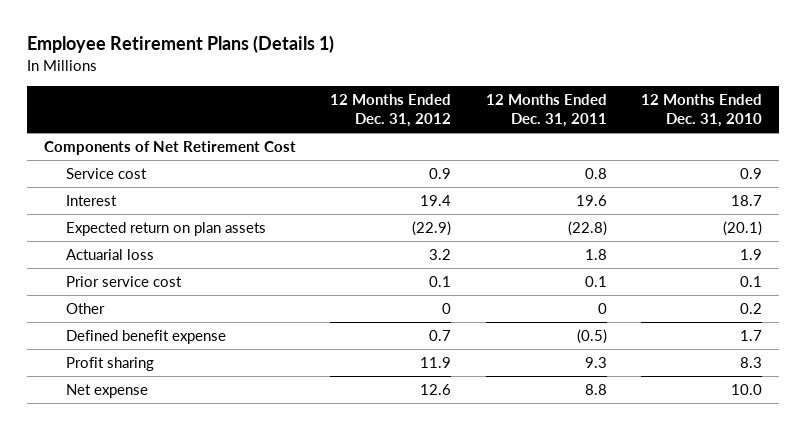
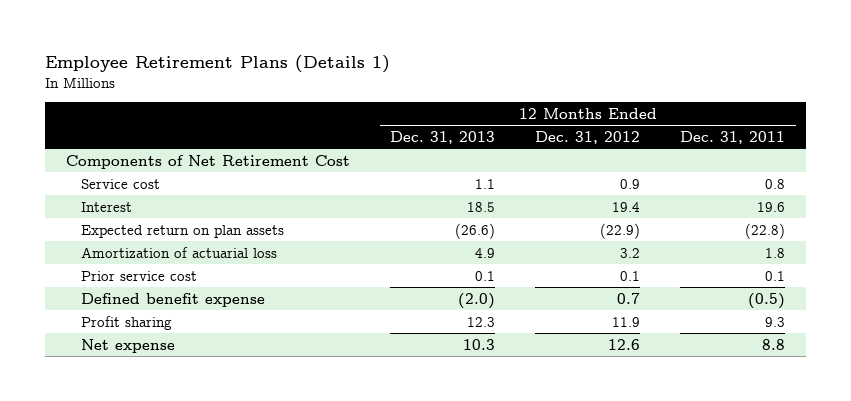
- | 12 Months Ended Dec. 31, 2012 | 12 Months Ended Dec. 31, 2011 | 12 Months Ended Dec. 31, 2010
+ | 12 Months Ended Dec. 31, 2013 | 12 Months Ended Dec. 31, 2012 | 12 Months Ended Dec. 31, 2011
- Actuarial loss | 3.2 | 1.8 | 1.9
+ Amortization of actuarial loss | 4.9 | 3.2 | 1.8
- Other | 0 | 0 | 0.2

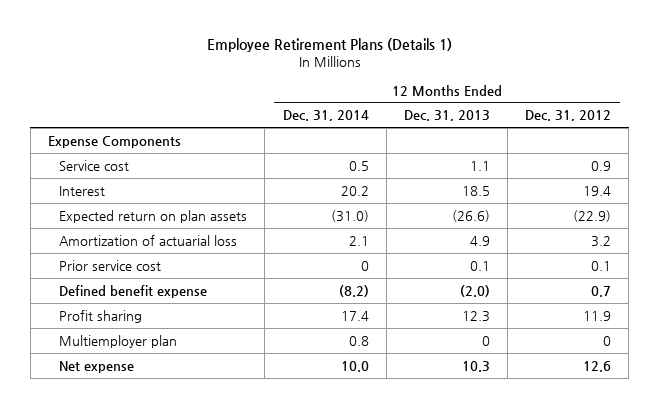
- | 12 Months Ended Dec. 31, 2013 | 12 Months Ended Dec. 31, 2012 | 12 Months Ended Dec. 31, 2011
+ | 12 Months Ended Dec. 31, 2014 | 12 Months Ended Dec. 31, 2013 | 12 Months Ended Dec. 31, 2012
- Components of Net Retirement Cost
+ Expense Components
+ Multiemployer plan | 0.8 | 0 | 0

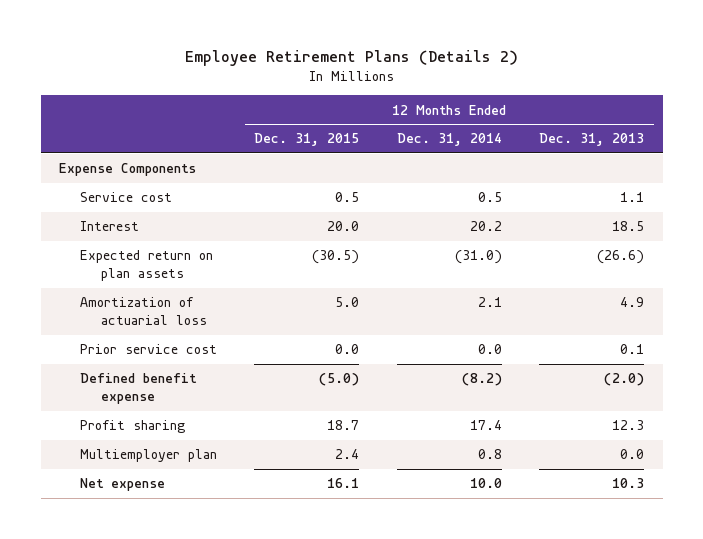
- Employee Retirement Plans (Details 1)
+ Employee Retirement Plans (Details 2)
- | 12 Months Ended Dec. 31, 2014 | 12 Months Ended Dec. 31, 2013 | 12 Months Ended Dec. 31, 2012
+ | 12 Months Ended Dec. 31, 2015 | 12 Months Ended Dec. 31, 2014 | 12 Months Ended Dec. 31, 2013
- Prior service cost | 0 | 0.1 | 0.1
+ Prior service cost | 0.0 | 0.0 | 0.1
- Multiemployer plan | 0.8 | 0 | 0
+ Multiemployer plan | 2.4 | 0.8 | 0.0

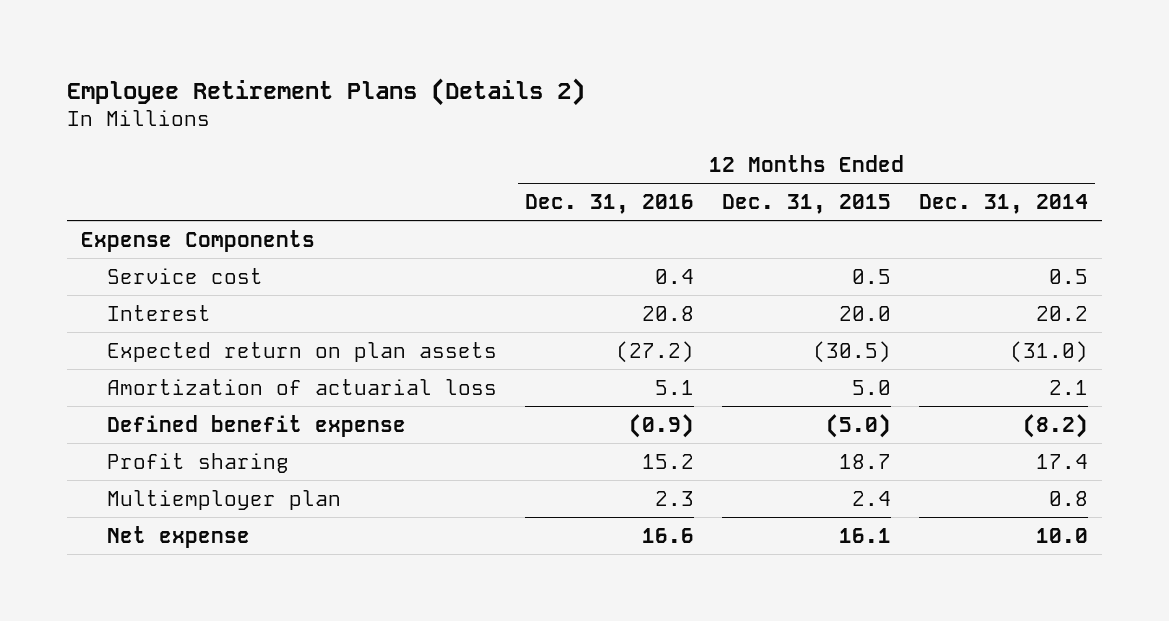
- | 12 Months Ended Dec. 31, 2015 | 12 Months Ended Dec. 31, 2014 | 12 Months Ended Dec. 31, 2013
+ | 12 Months Ended Dec. 31, 2016 | 12 Months Ended Dec. 31, 2015 | 12 Months Ended Dec. 31, 2014
- Prior service cost | 0.0 | 0.0 | 0.1

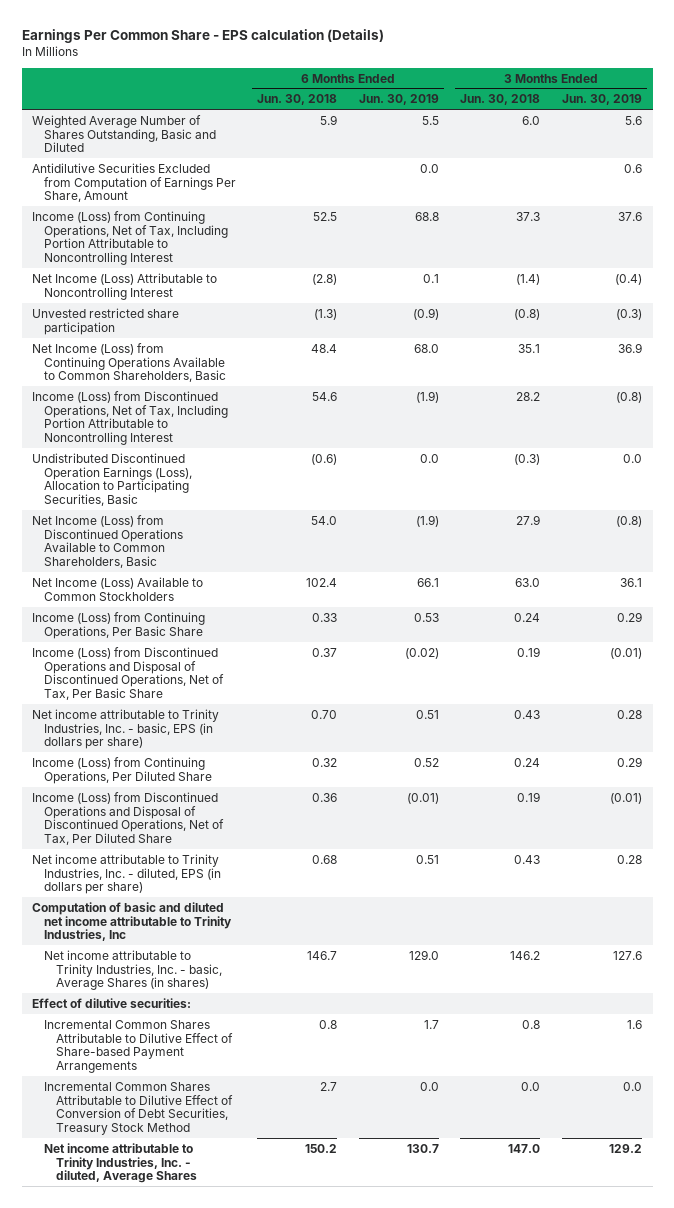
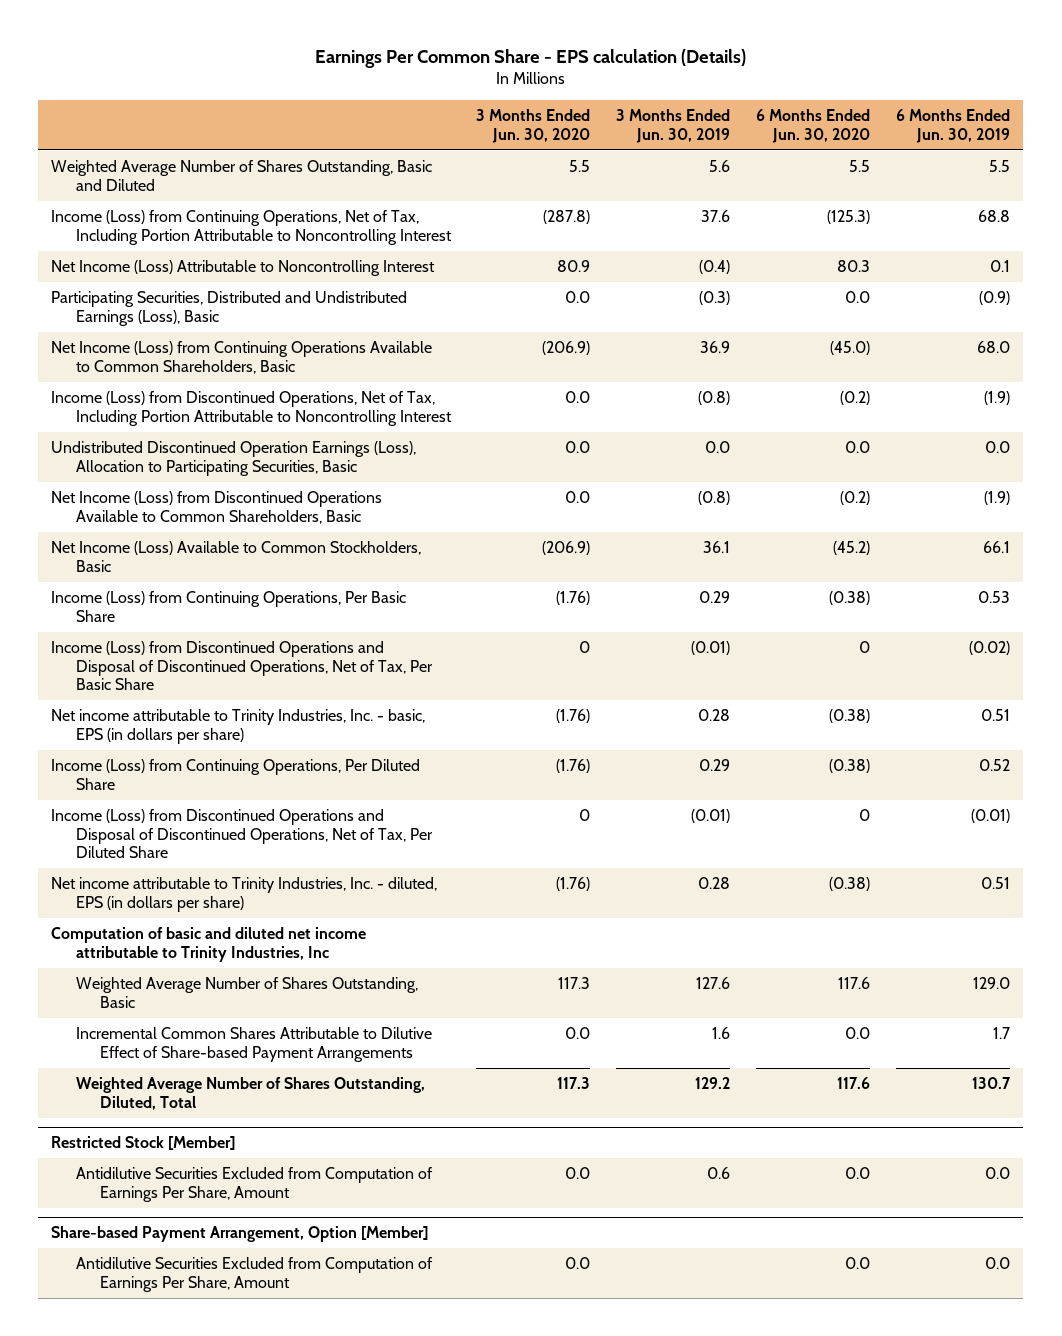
- | 6 Months Ended Jun. 30, 2018 | 6 Months Ended Jun. 30, 2019 | 3 Months Ended Jun. 30, 2018 | 3 Months Ended Jun. 30, 2019
+ | 3 Months Ended Jun. 30, 2020 | 3 Months Ended Jun. 30, 2019 | 6 Months Ended Jun. 30, 2020 | 6 Months Ended Jun. 30, 2019
- Antidilutive Securities Excluded from Computation of Earnings Per Share, Amount | | 0.0 | | 0.6
- Unvested restricted share participation | (1.3) | (0.9) | (0.8) | (0.3)
+ Participating Securities, Distributed and Undistributed Earnings (Loss), Basic | 0.0 | (0.3) | 0.0 | (0.9)
- Net Income (Loss) Available to Common Stockholders | 102.4 | 66.1 | 63.0 | 36.1
+ Net Income (Loss) Available to Common Stockholders, Basic | (206.9) | 36.1 | (45.2) | 66.1
- Net income attributable to Trinity Industries, Inc. - basic, Average Shares (in shares) | 146.7 | 129.0 | 146.2 | 127.6
- Effect of dilutive securities:
+ Weighted Average Number of Shares Outstanding, Basic | 117.3 | 127.6 | 117.6 | 129.0
- Incremental Common Shares Attributable to Dilutive Effect of Conversion of Debt Securities, Treasury Stock Method | 2.7 | 0.0 | 0.0 | 0.0
- Net income attributable to Trinity Industries, Inc. - diluted, Average Shares | 150.2 | 130.7 | 147.0 | 129.2
+ Weighted Average Number of Shares Outstanding, Diluted, Total | 117.3 | 129.2 | 117.6 | 130.7
+ Restricted Stock [Member]
+ Antidilutive Securities Excluded from Computation of Earnings Per Share, Amount | 0.0 | 0.6 | 0.0 | 0.0
+ Share-based Payment Arrangement, Option [Member]
+ Antidilutive Securities Excluded from Computation of Earnings Per Share, Amount | 0.0 | | 0.0 | 0.0

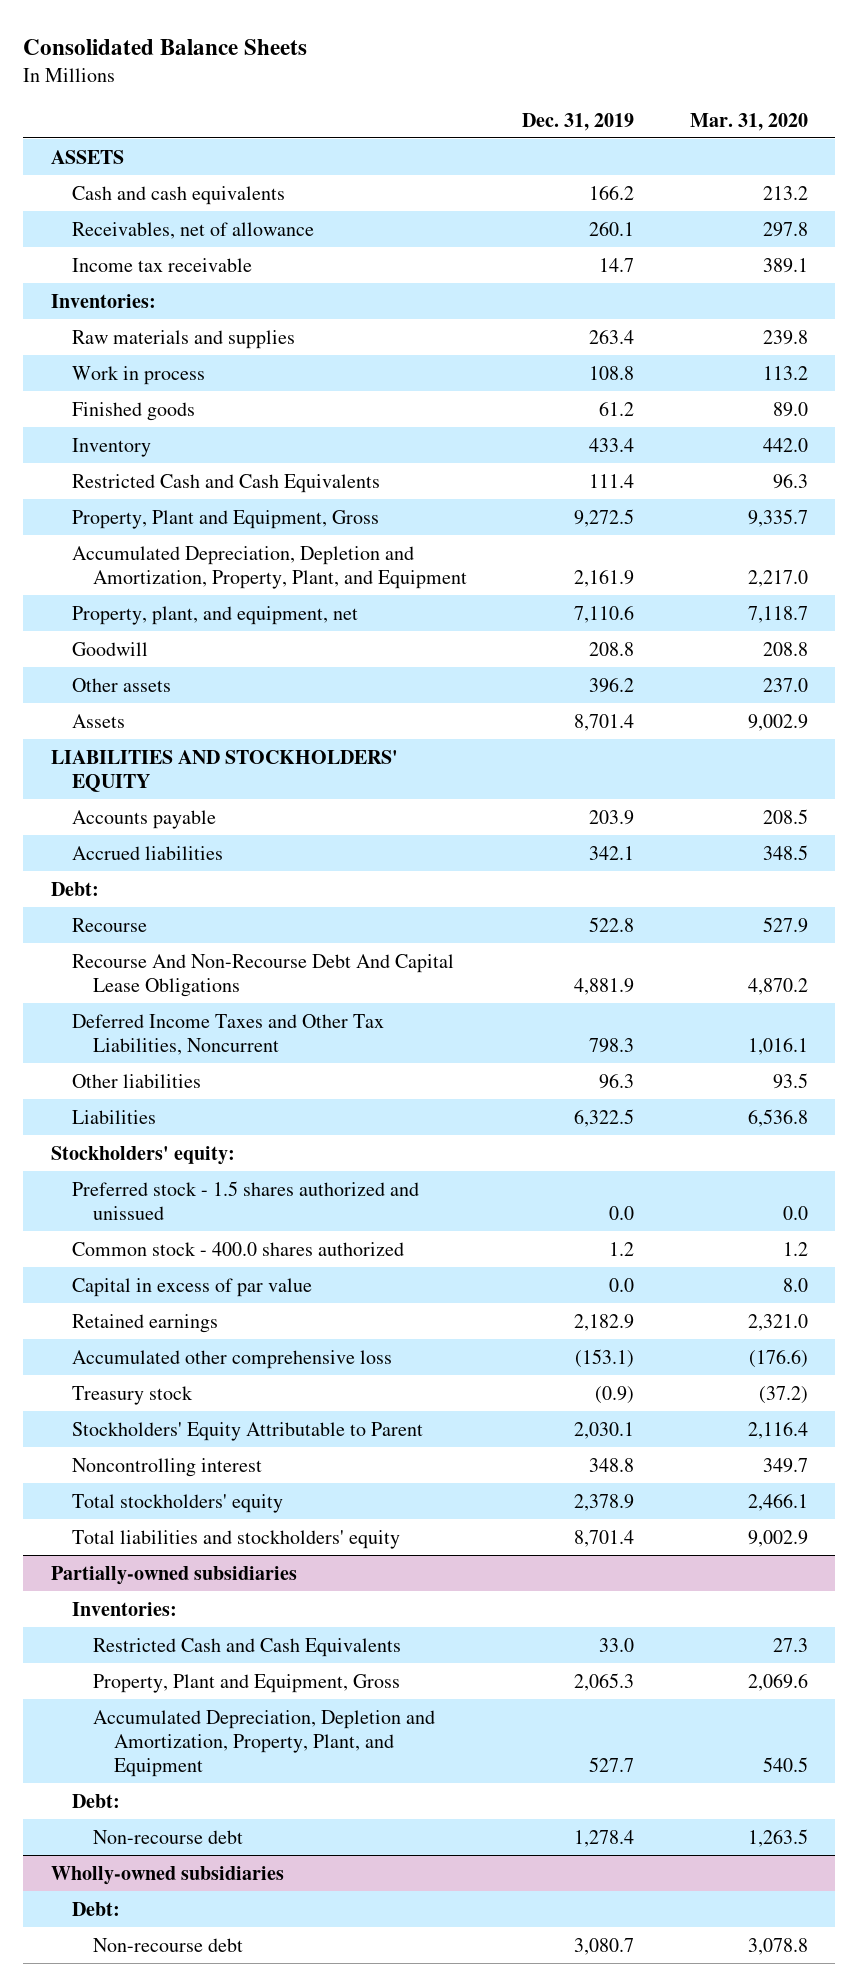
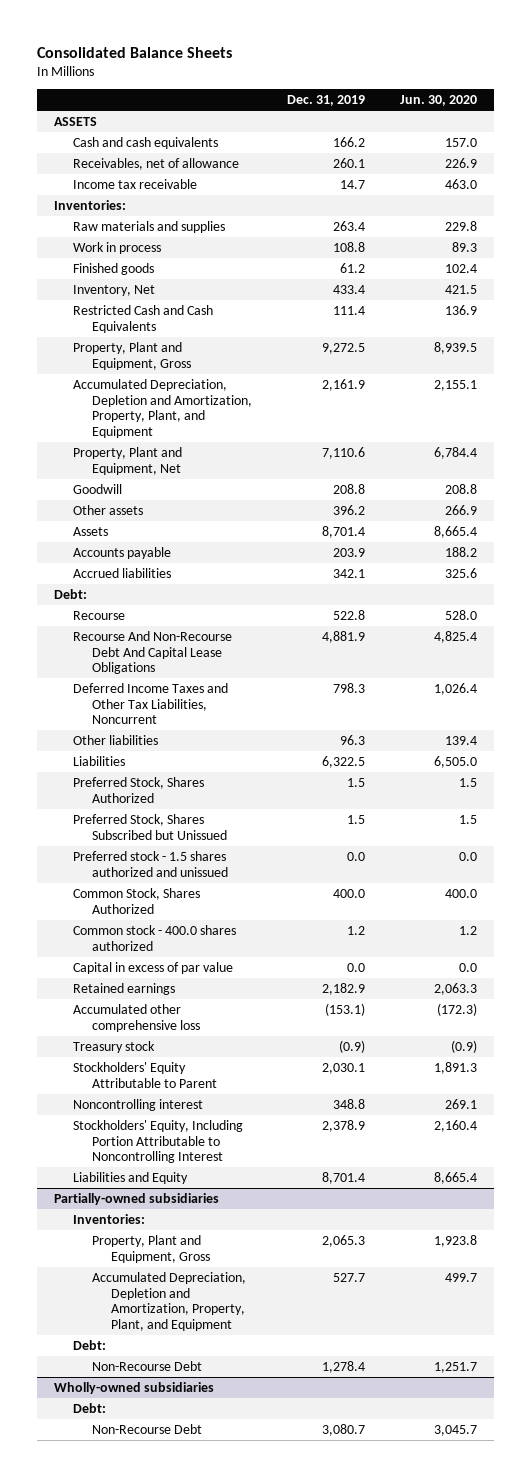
- | Dec. 31, 2019 | Mar. 31, 2020
+ | Dec. 31, 2019 | Jun. 30, 2020
- Inventory | 433.4 | 442.0
+ Inventory, Net | 433.4 | 421.5
- Property, plant, and equipment, net | 7,110.6 | 7,118.7
+ Property, Plant and Equipment, Net | 7,110.6 | 6,784.4
- LIABILITIES AND STOCKHOLDERS' EQUITY
- Stockholders' equity:
+ Preferred Stock, Shares Authorized | 1.5 | 1.5
+ Preferred Stock, Shares Subscribed but Unissued | 1.5 | 1.5
+ Common Stock, Shares Authorized | 400.0 | 400.0
- Total stockholders' equity | 2,378.9 | 2,466.1
- Total liabilities and stockholders' equity | 8,701.4 | 9,002.9
+ Stockholders' Equity, Including Portion Attributable to Noncontrolling Interest | 2,378.9 | 2,160.4
+ Liabilities and Equity | 8,701.4 | 8,665.4
@ Partially-owned subsidiaries
- Restricted Cash and Cash Equivalents | 33.0 | 27.3
- Non-recourse debt | 1,278.4 | 1,263.5
+ Non-Recourse Debt | 1,278.4 | 1,251.7
@ Wholly-owned subsidiaries
- Non-recourse debt | 3,080.7 | 3,078.8
+ Non-Recourse Debt | 3,080.7 | 3,045.7

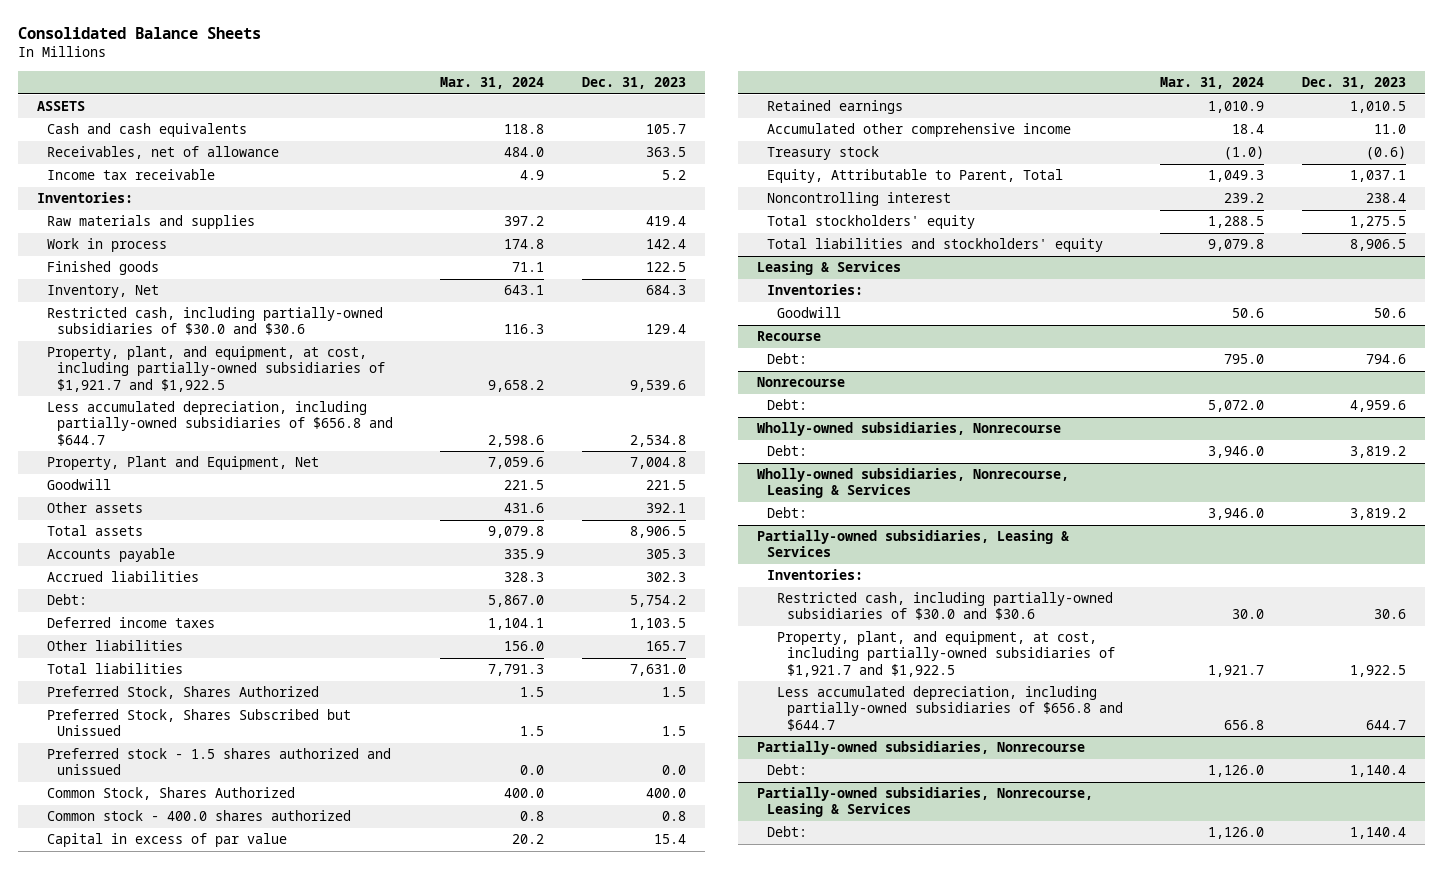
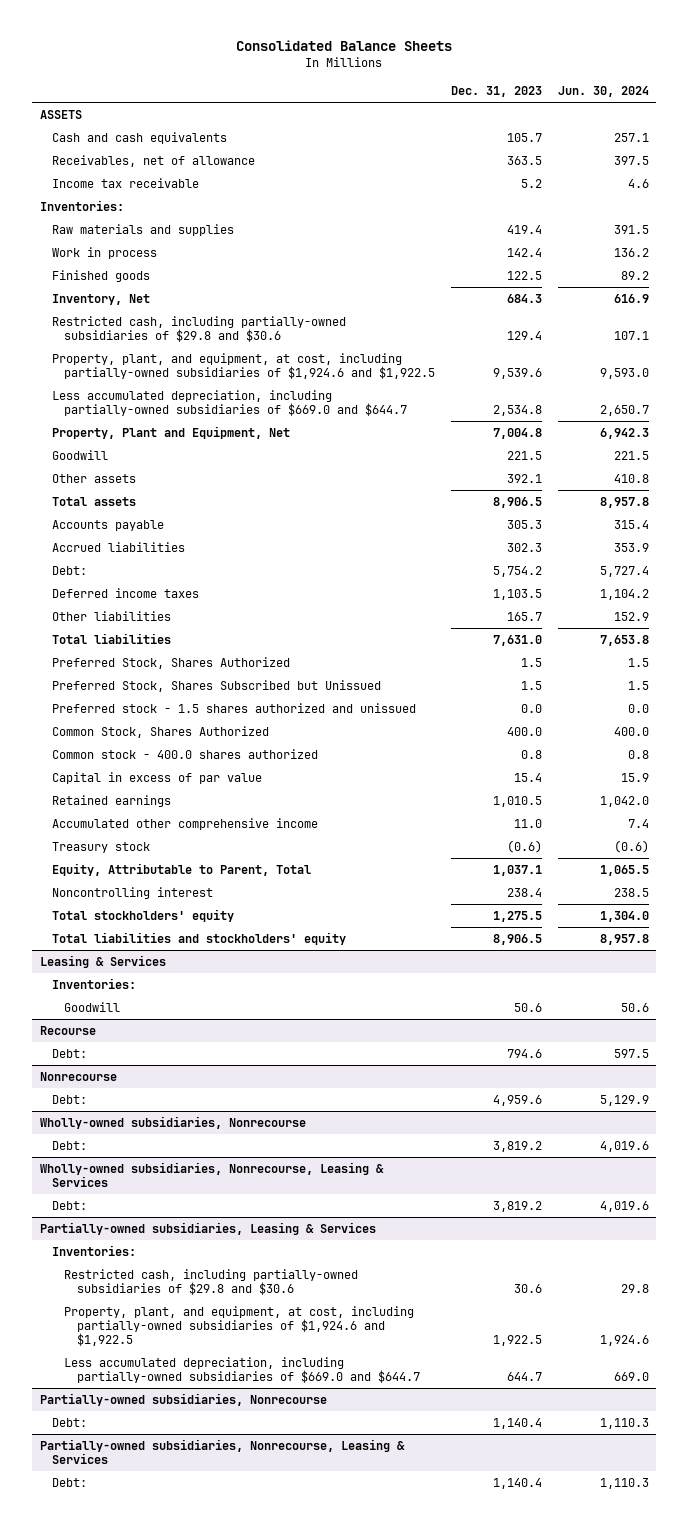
- | Mar. 31, 2024 | Dec. 31, 2023
+ | Dec. 31, 2023 | Jun. 30, 2024
- Restricted cash, including partially-owned subsidiaries of $30.0 and $30.6 | 116.3 | 129.4
- Property, plant, and equipment, at cost, including partially-owned subsidiaries of $1,921.7 and $1,922.5 | 9,658.2 | 9,539.6
- Less accumulated depreciation, including partially-owned subsidiaries of $656.8 and $644.7 | 2,598.6 | 2,534.8
+ Restricted cash, including partially-owned subsidiaries of $29.8 and $30.6 | 129.4 | 107.1
+ Property, plant, and equipment, at cost, including partially-owned subsidiaries of $1,924.6 and $1,922.5 | 9,539.6 | 9,593.0
+ Less accumulated depreciation, including partially-owned subsidiaries of $669.0 and $644.7 | 2,534.8 | 2,650.7
@ Partially-owned subsidiaries, Leasing & Services
- Restricted cash, including partially-owned subsidiaries of $30.0 and $30.6 | 30.0 | 30.6
- Property, plant, and equipment, at cost, including partially-owned subsidiaries of $1,921.7 and $1,922.5 | 1,921.7 | 1,922.5
- Less accumulated depreciation, including partially-owned subsidiaries of $656.8 and $644.7 | 656.8 | 644.7
+ Restricted cash, including partially-owned subsidiaries of $29.8 and $30.6 | 30.6 | 29.8
+ Property, plant, and equipment, at cost, including partially-owned subsidiaries of $1,924.6 and $1,922.5 | 1,922.5 | 1,924.6
+ Less accumulated depreciation, including partially-owned subsidiaries of $669.0 and $644.7 | 644.7 | 669.0

